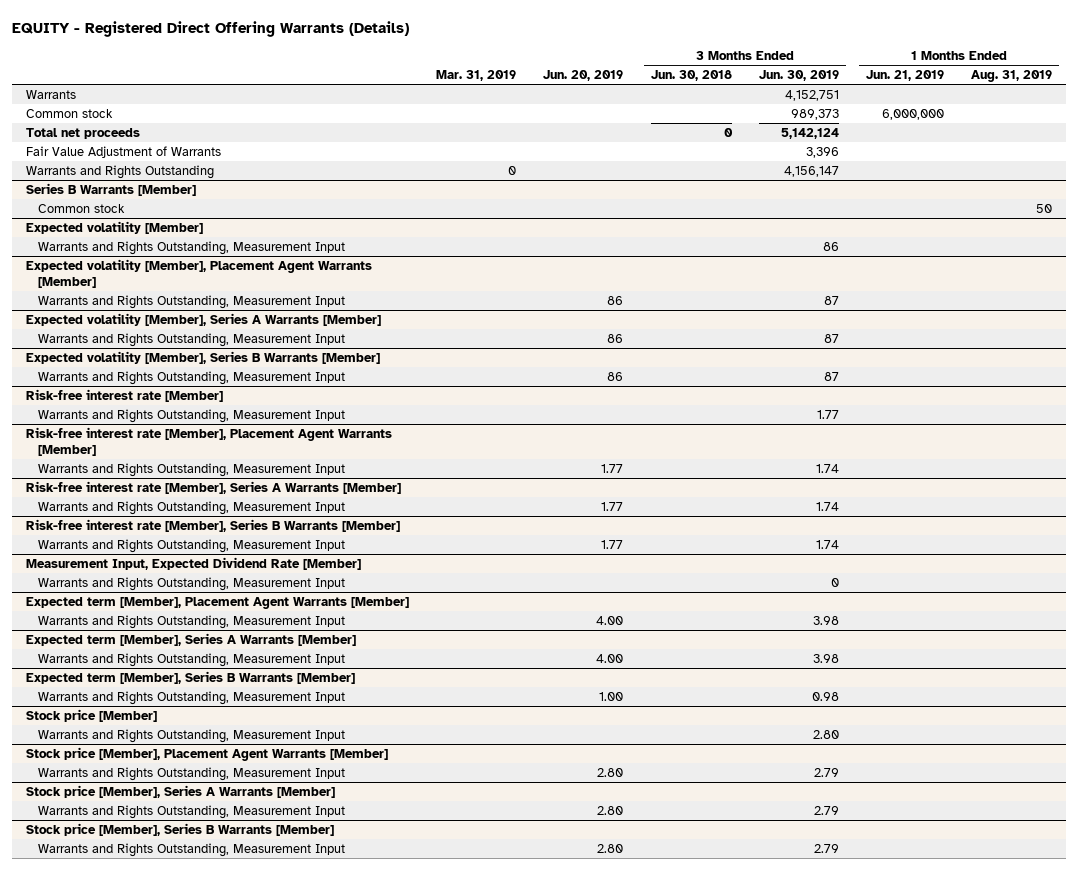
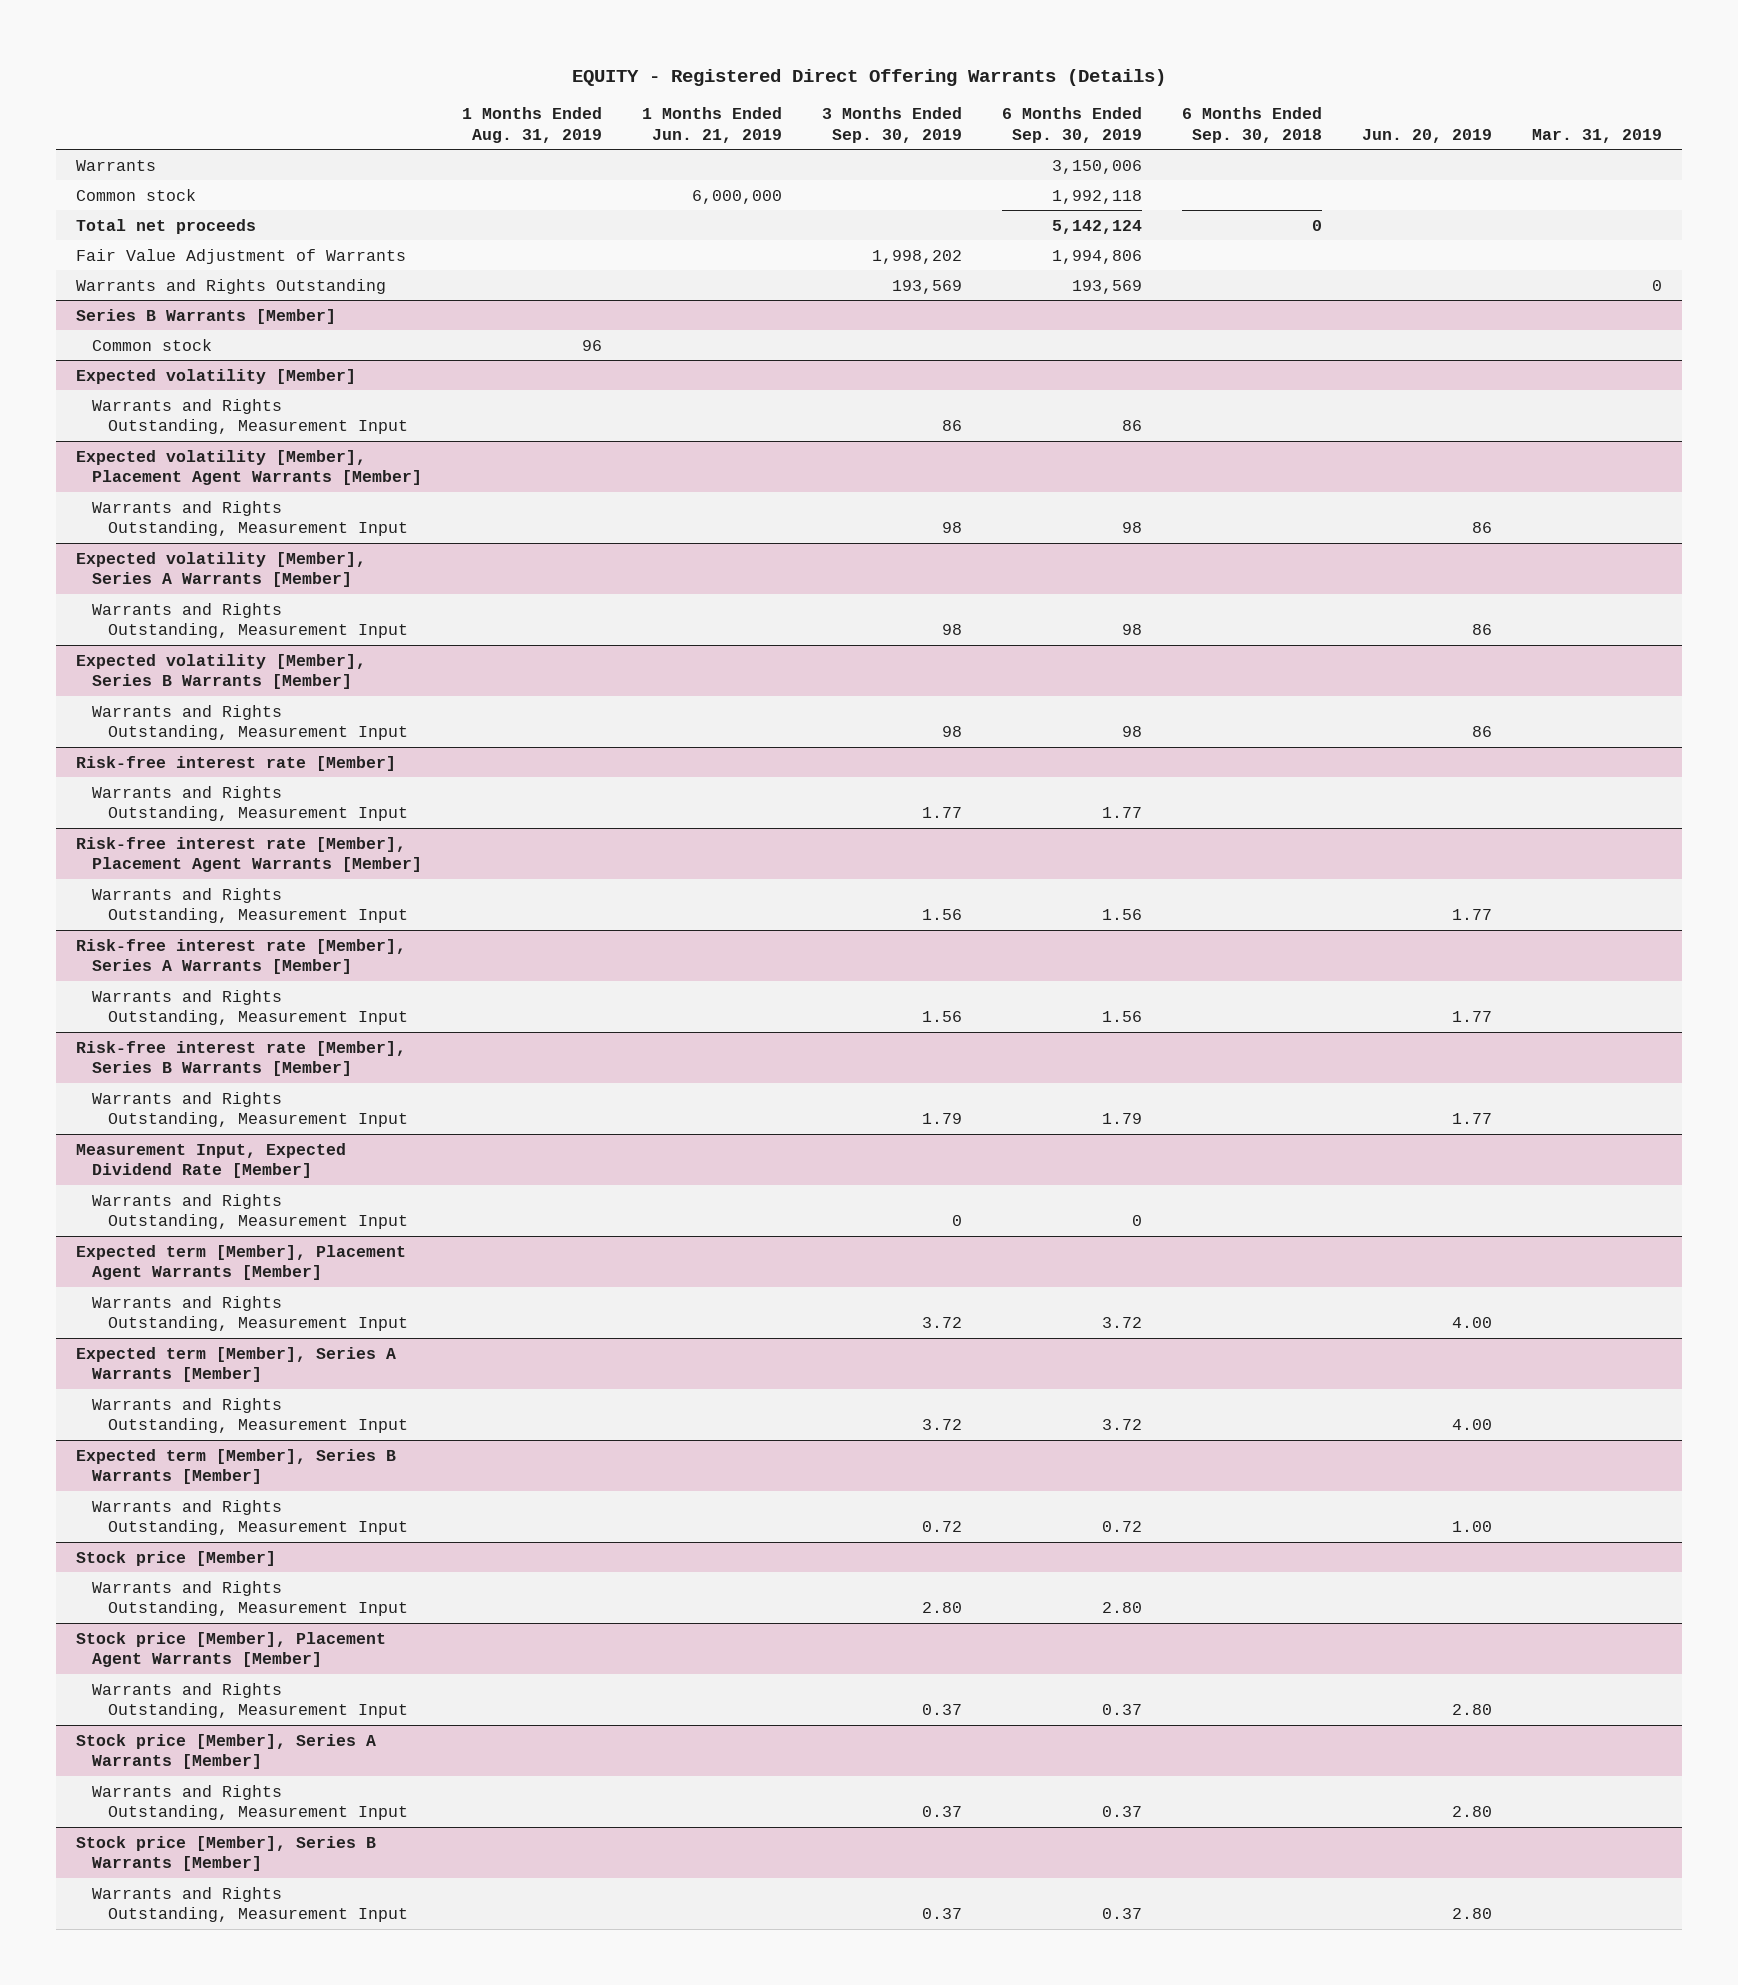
- | Mar. 31, 2019 | Jun. 20, 2019 | 3 Months Ended Jun. 30, 2018 | 3 Months Ended Jun. 30, 2019 | 1 Months Ended Jun. 21, 2019 | 1 Months Ended Aug. 31, 2019
+ | 1 Months Ended Aug. 31, 2019 | 1 Months Ended Jun. 21, 2019 | 3 Months Ended Sep. 30, 2019 | 6 Months Ended Sep. 30, 2019 | 6 Months Ended Sep. 30, 2018 | Jun. 20, 2019 | Mar. 31, 2019
@ Series B Warrants [Member]
- Common stock | | | | | | 50
+ Common stock | 96 | | | | | |

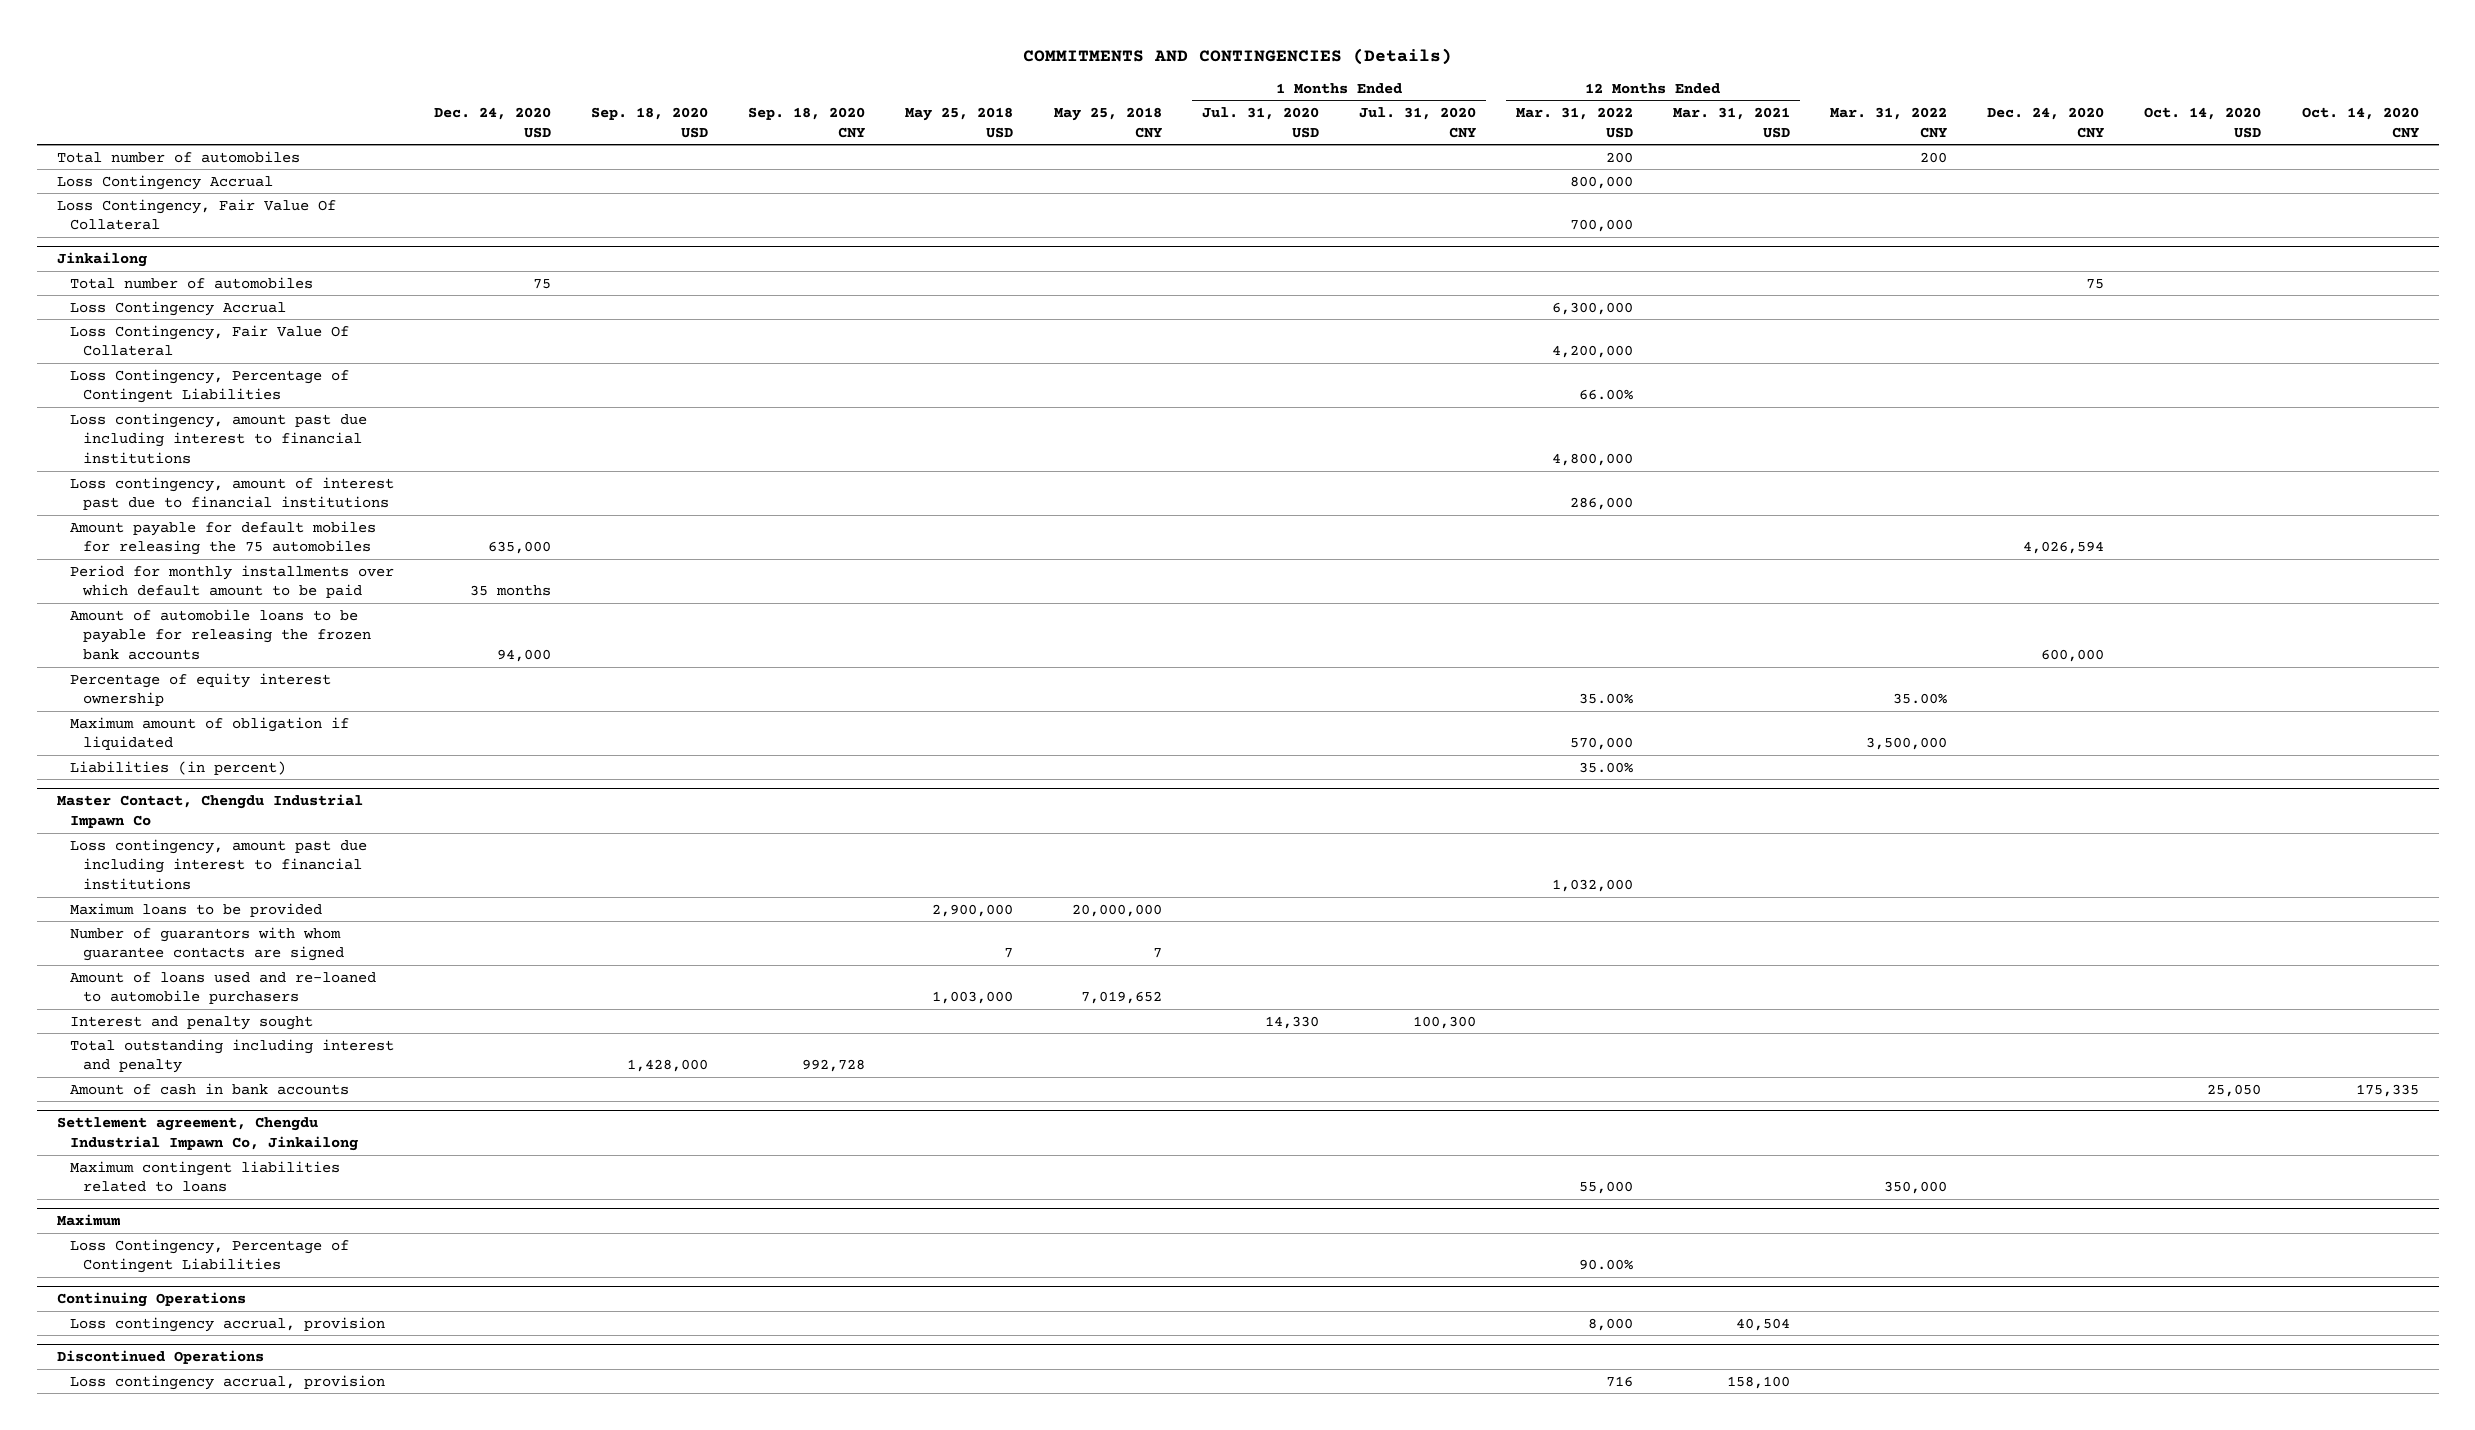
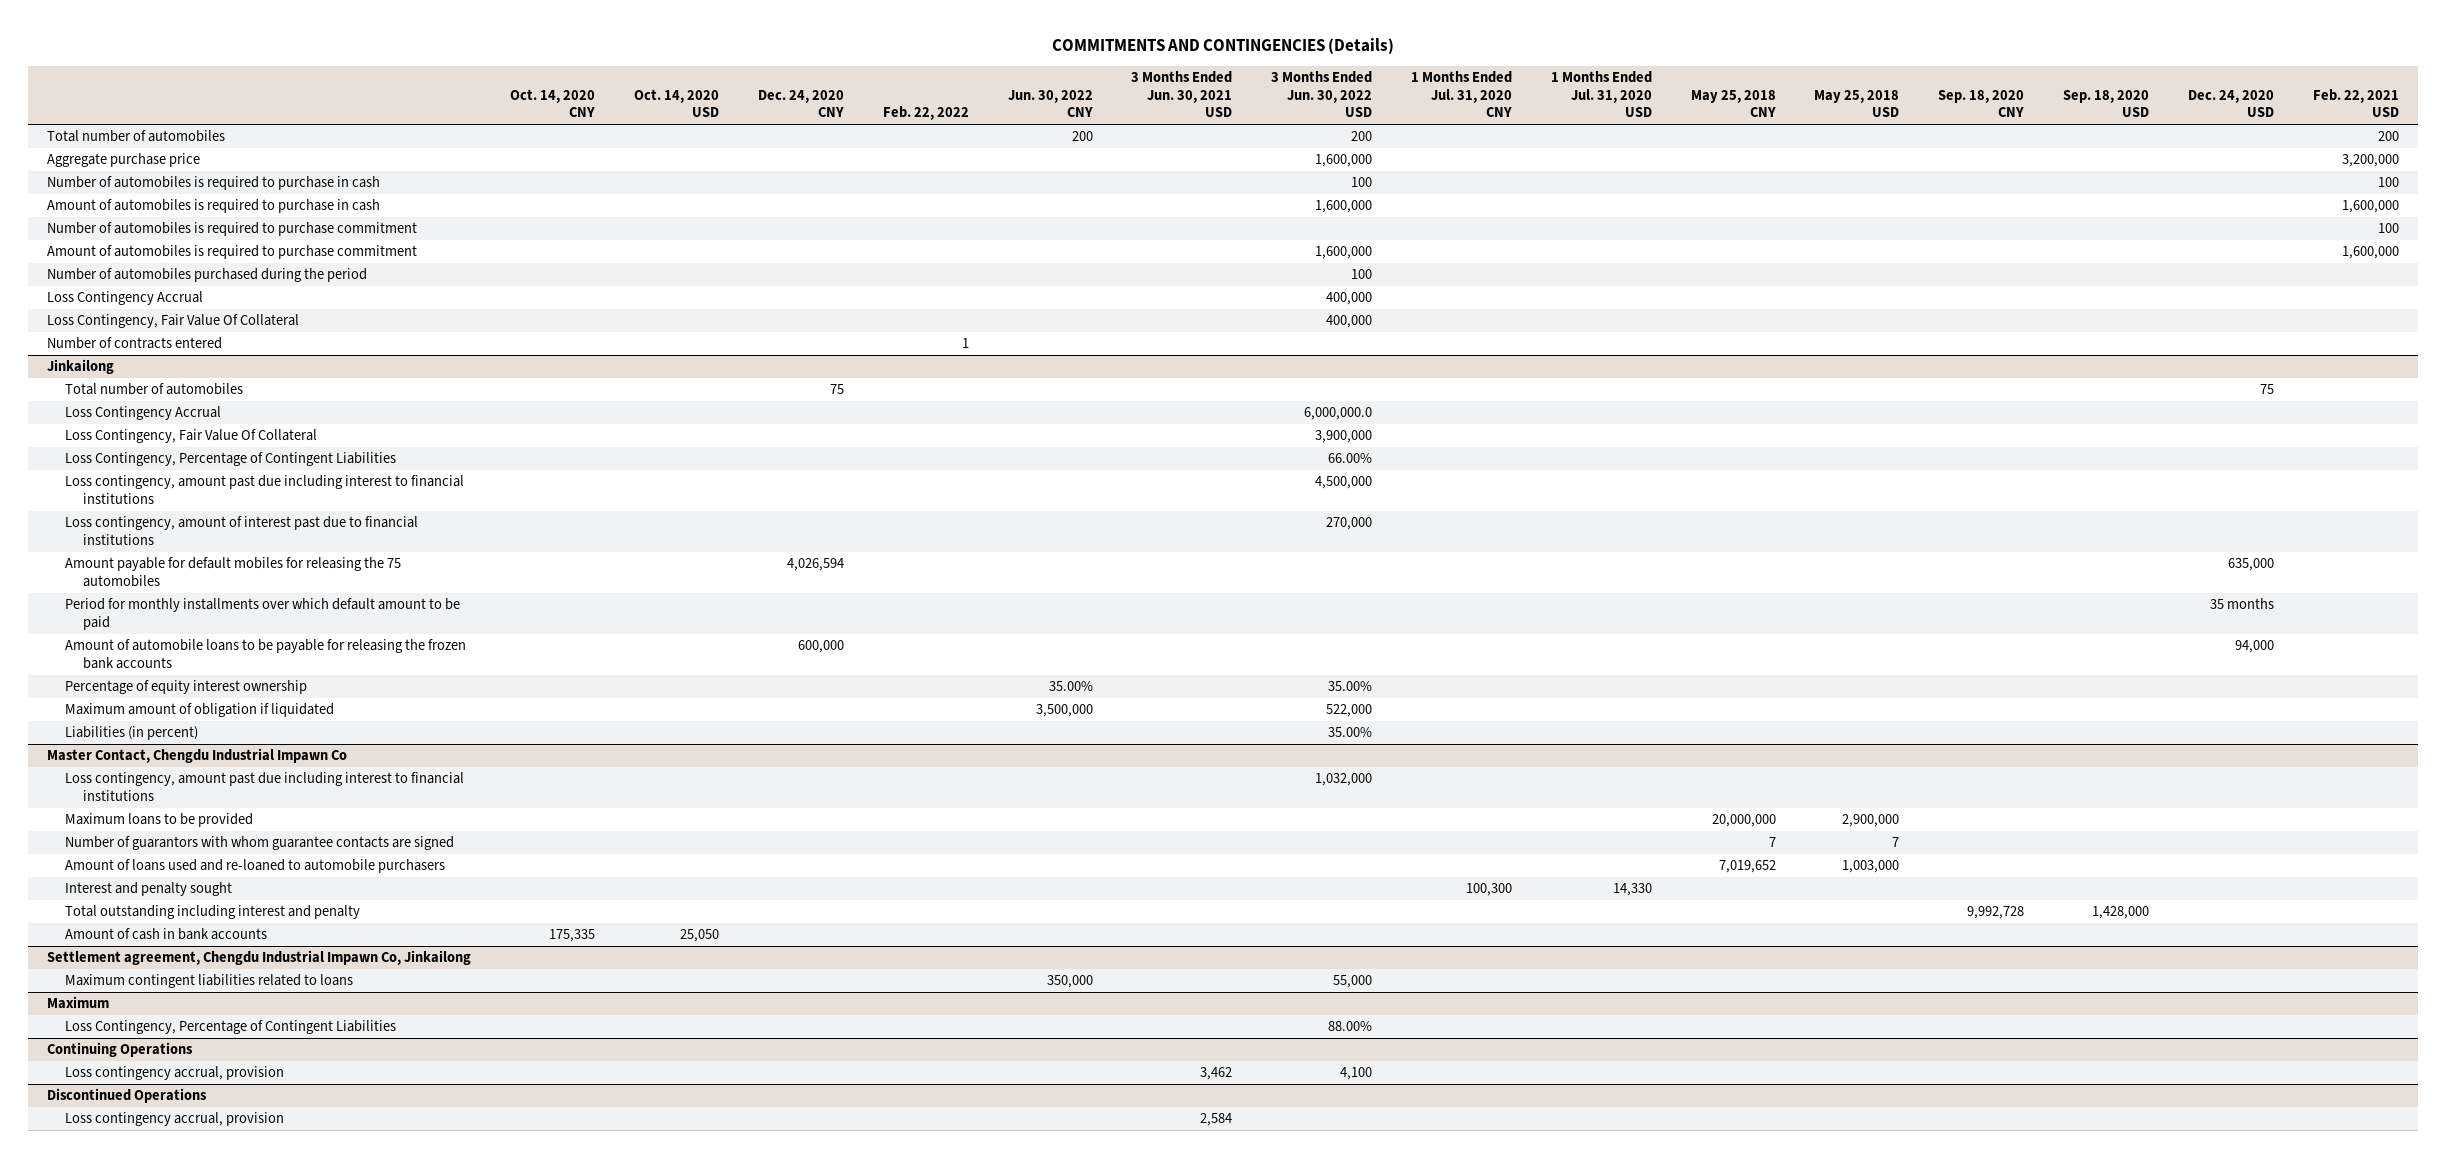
- | Dec. 24, 2020 USD | Sep. 18, 2020 USD | Sep. 18, 2020 CNY | May 25, 2018 USD | May 25, 2018 CNY | 1 Months Ended Jul. 31, 2020 USD | 1 Months Ended Jul. 31, 2020 CNY | 12 Months Ended Mar. 31, 2022 USD | 12 Months Ended Mar. 31, 2021 USD | Mar. 31, 2022 CNY | Dec. 24, 2020 CNY | Oct. 14, 2020 USD | Oct. 14, 2020 CNY
+ | Oct. 14, 2020 CNY | Oct. 14, 2020 USD | Dec. 24, 2020 CNY | Feb. 22, 2022 | Jun. 30, 2022 CNY | 3 Months Ended Jun. 30, 2021 USD | 3 Months Ended Jun. 30, 2022 USD | 1 Months Ended Jul. 31, 2020 CNY | 1 Months Ended Jul. 31, 2020 USD | May 25, 2018 CNY | May 25, 2018 USD | Sep. 18, 2020 CNY | Sep. 18, 2020 USD | Dec. 24, 2020 USD | Feb. 22, 2021 USD
+ Aggregate purchase price | | | | | | | 1,600,000 | | | | | | | | 3,200,000
+ Number of automobiles is required to purchase in cash | | | | | | | 100 | | | | | | | | 100
+ Amount of automobiles is required to purchase in cash | | | | | | | 1,600,000 | | | | | | | | 1,600,000
+ Number of automobiles is required to purchase commitment | | | | | | | | | | | | | | | 100
+ Amount of automobiles is required to purchase commitment | | | | | | | 1,600,000 | | | | | | | | 1,600,000
+ Number of automobiles purchased during the period | | | | | | | 100 | | | | | | | |
+ Number of contracts entered | | | | 1 | | | | | | | | | | |
@ Master Contact, Chengdu Industrial Impawn Co
- Total outstanding including interest and penalty | | 1,428,000 | 992,728 | | | | | | | | | |
+ Total outstanding including interest and penalty | | | | | | | | | | | | 9,992,728 | 1,428,000 | |

